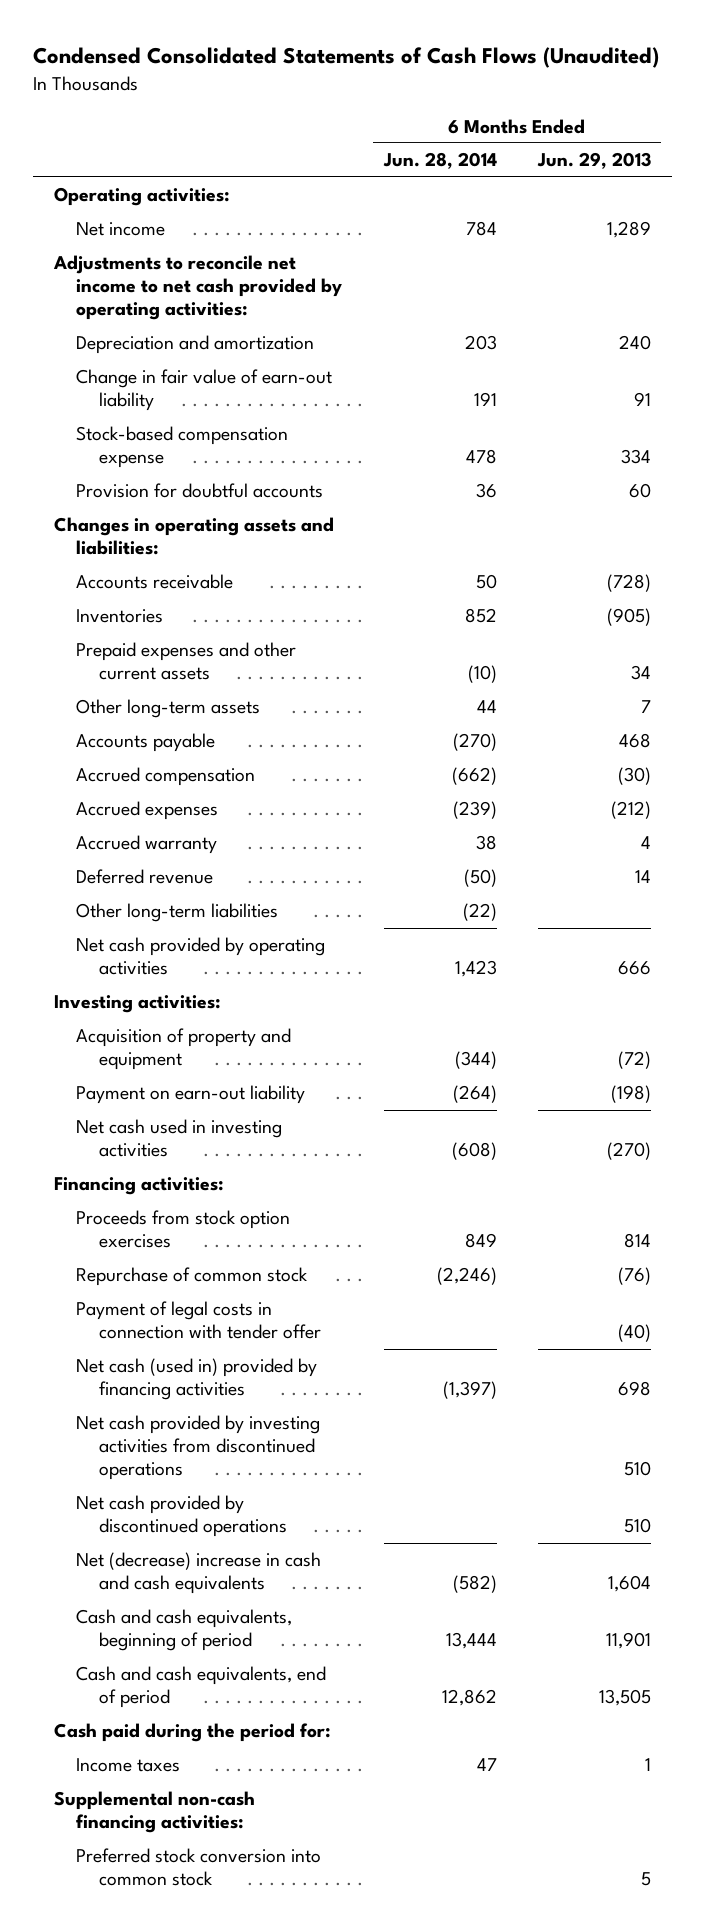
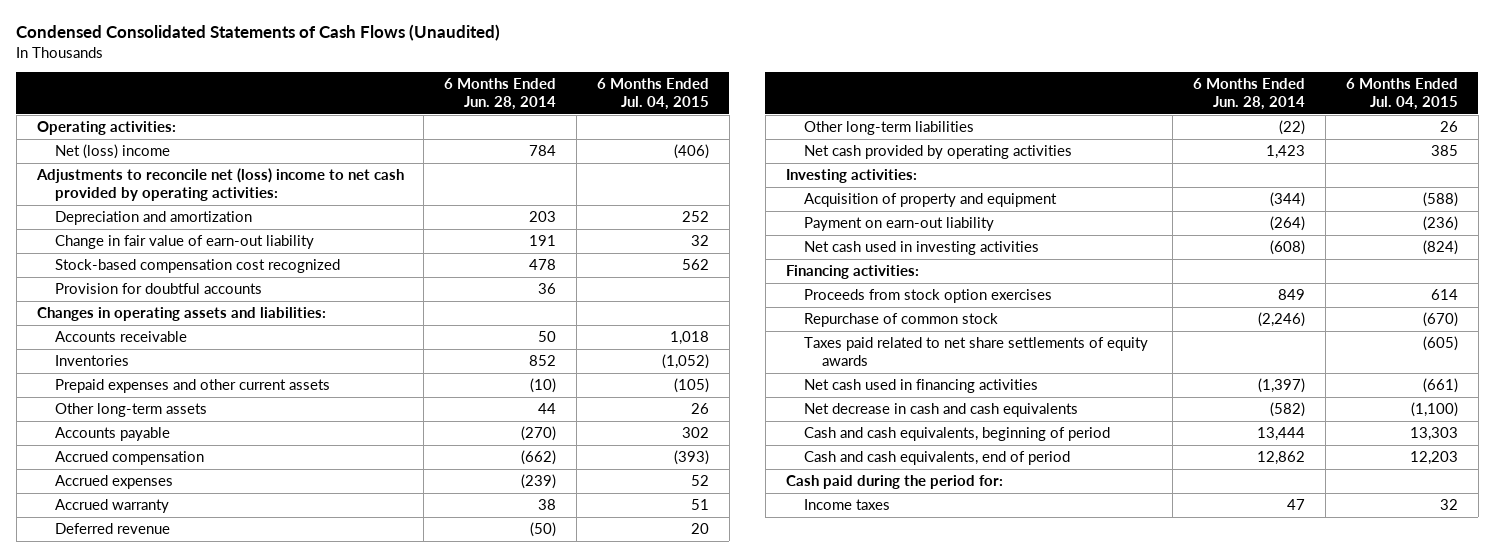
- | 6 Months Ended Jun. 28, 2014 | 6 Months Ended Jun. 29, 2013
+ | 6 Months Ended Jun. 28, 2014 | 6 Months Ended Jul. 04, 2015
- Net income | 784 | 1,289
- Adjustments to reconcile net income to net cash provided by operating activities:
+ Net (loss) income | 784 | (406)
+ Adjustments to reconcile net (loss) income to net cash provided by operating activities:
- Stock-based compensation expense | 478 | 334
+ Stock-based compensation cost recognized | 478 | 562
- Payment of legal costs in connection with tender offer | | (40)
- Net cash (used in) provided by financing activities | (1,397) | 698
- Net cash provided by investing activities from discontinued operations | | 510
- Net cash provided by discontinued operations | | 510
- Net (decrease) increase in cash and cash equivalents | (582) | 1,604
+ Taxes paid related to net share settlements of equity awards | | (605)
+ Net cash used in financing activities | (1,397) | (661)
+ Net decrease in cash and cash equivalents | (582) | (1,100)
- Supplemental non-cash financing activities:
- Preferred stock conversion into common stock | | 5

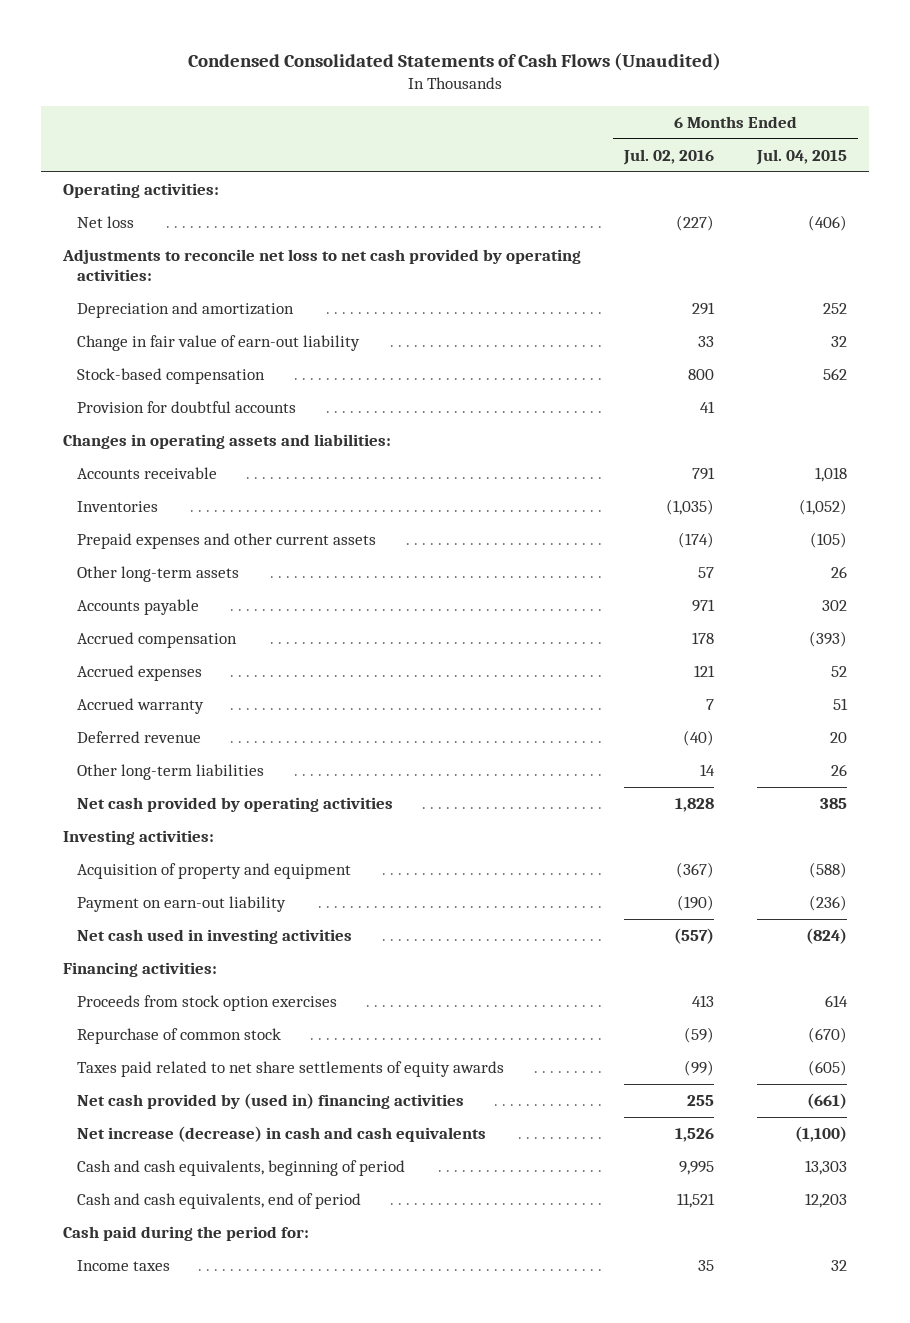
- | 6 Months Ended Jun. 28, 2014 | 6 Months Ended Jul. 04, 2015
+ | 6 Months Ended Jul. 02, 2016 | 6 Months Ended Jul. 04, 2015
- Net (loss) income | 784 | (406)
- Adjustments to reconcile net (loss) income to net cash provided by operating activities:
+ Net loss | (227) | (406)
+ Adjustments to reconcile net loss to net cash provided by operating activities:
- Stock-based compensation cost recognized | 478 | 562
+ Stock-based compensation | 800 | 562
- Net cash used in financing activities | (1,397) | (661)
- Net decrease in cash and cash equivalents | (582) | (1,100)
+ Net cash provided by (used in) financing activities | 255 | (661)
+ Net increase (decrease) in cash and cash equivalents | 1,526 | (1,100)

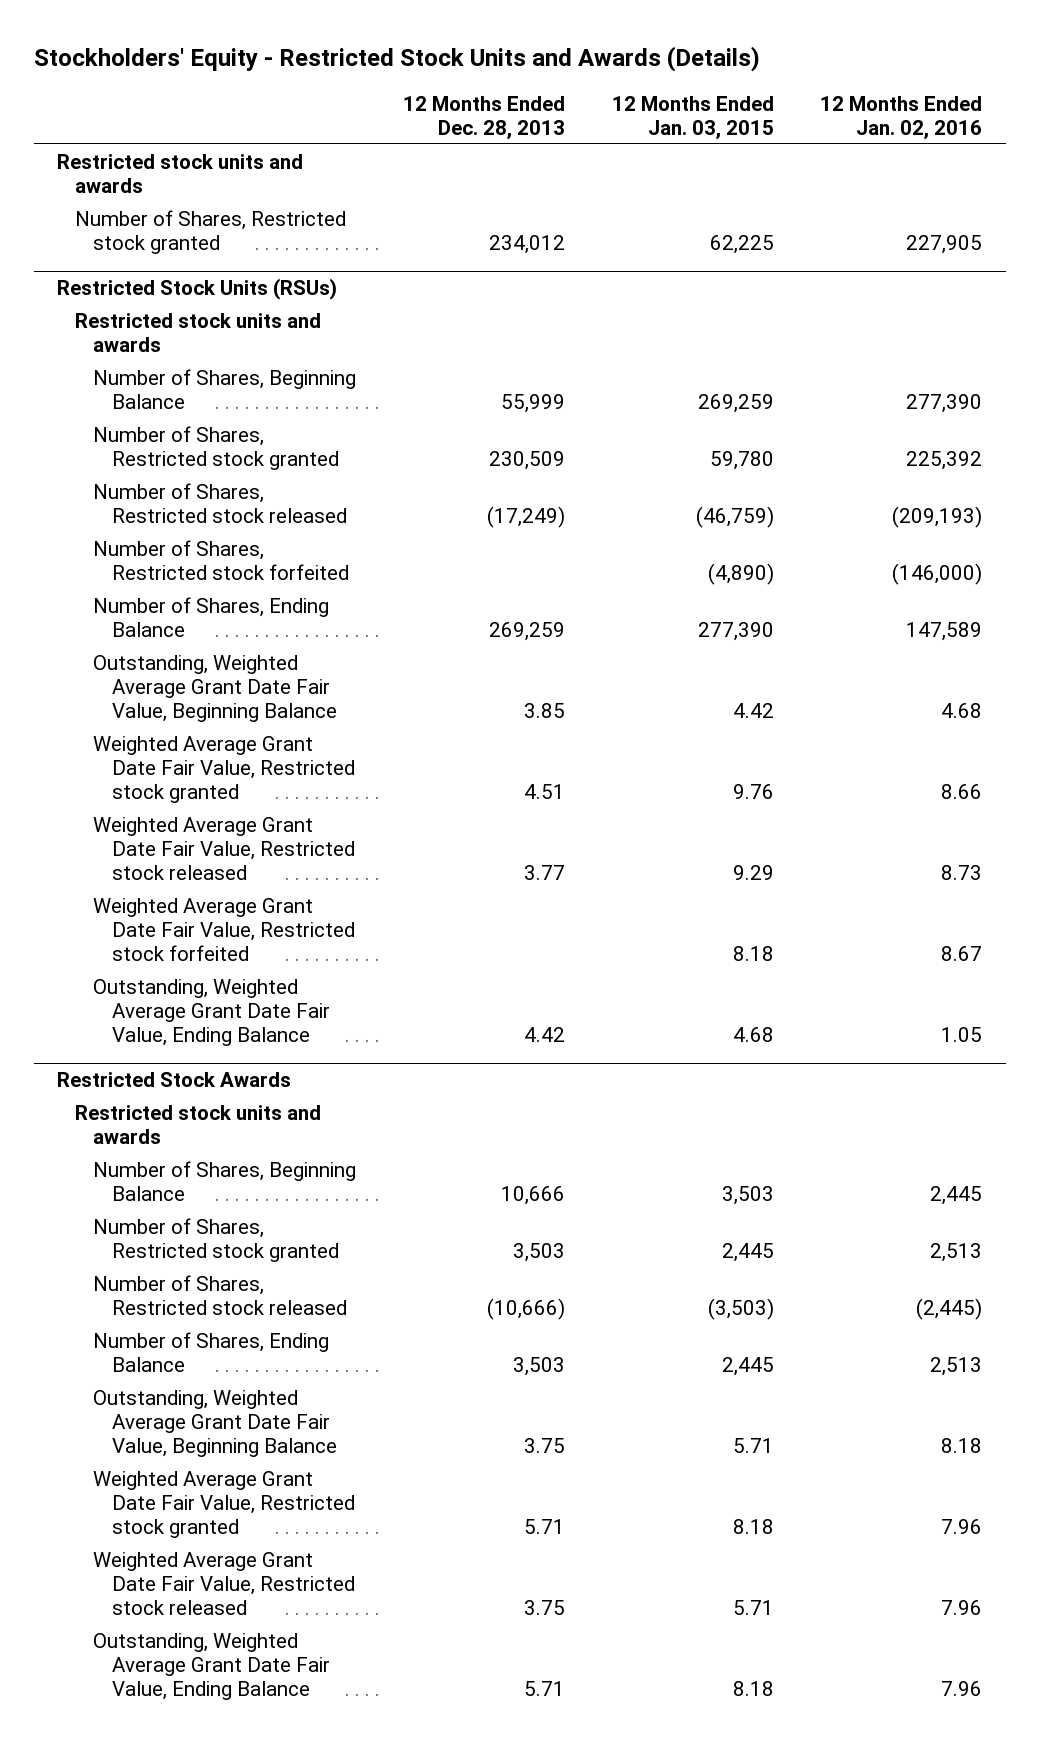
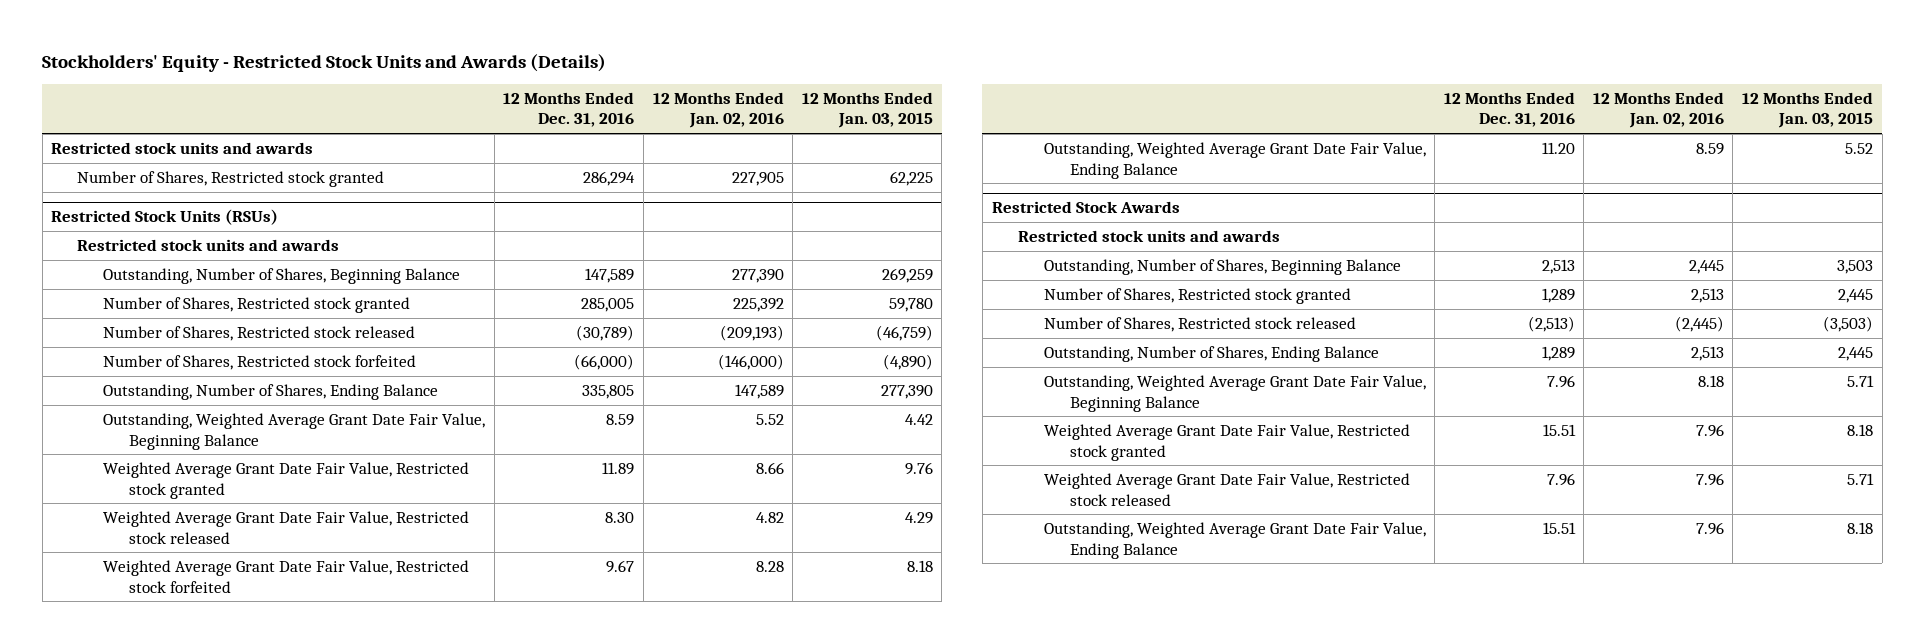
- | 12 Months Ended Dec. 28, 2013 | 12 Months Ended Jan. 03, 2015 | 12 Months Ended Jan. 02, 2016
+ | 12 Months Ended Dec. 31, 2016 | 12 Months Ended Jan. 02, 2016 | 12 Months Ended Jan. 03, 2015
@ Restricted Stock Units (RSUs)
- Number of Shares, Beginning Balance | 55,999 | 269,259 | 277,390
+ Outstanding, Number of Shares, Beginning Balance | 147,589 | 277,390 | 269,259
- Number of Shares, Ending Balance | 269,259 | 277,390 | 147,589
- Outstanding, Weighted Average Grant Date Fair Value, Beginning Balance | 3.85 | 4.42 | 4.68
+ Outstanding, Number of Shares, Ending Balance | 335,805 | 147,589 | 277,390
+ Outstanding, Weighted Average Grant Date Fair Value, Beginning Balance | 8.59 | 5.52 | 4.42
- Weighted Average Grant Date Fair Value, Restricted stock released | 3.77 | 9.29 | 8.73
- Weighted Average Grant Date Fair Value, Restricted stock forfeited | | 8.18 | 8.67
- Outstanding, Weighted Average Grant Date Fair Value, Ending Balance | 4.42 | 4.68 | 1.05
+ Weighted Average Grant Date Fair Value, Restricted stock released | 8.30 | 4.82 | 4.29
+ Weighted Average Grant Date Fair Value, Restricted stock forfeited | 9.67 | 8.28 | 8.18
+ Outstanding, Weighted Average Grant Date Fair Value, Ending Balance | 11.20 | 8.59 | 5.52
@ Restricted Stock Awards
- Number of Shares, Beginning Balance | 10,666 | 3,503 | 2,445
+ Outstanding, Number of Shares, Beginning Balance | 2,513 | 2,445 | 3,503
- Number of Shares, Ending Balance | 3,503 | 2,445 | 2,513
+ Outstanding, Number of Shares, Ending Balance | 1,289 | 2,513 | 2,445

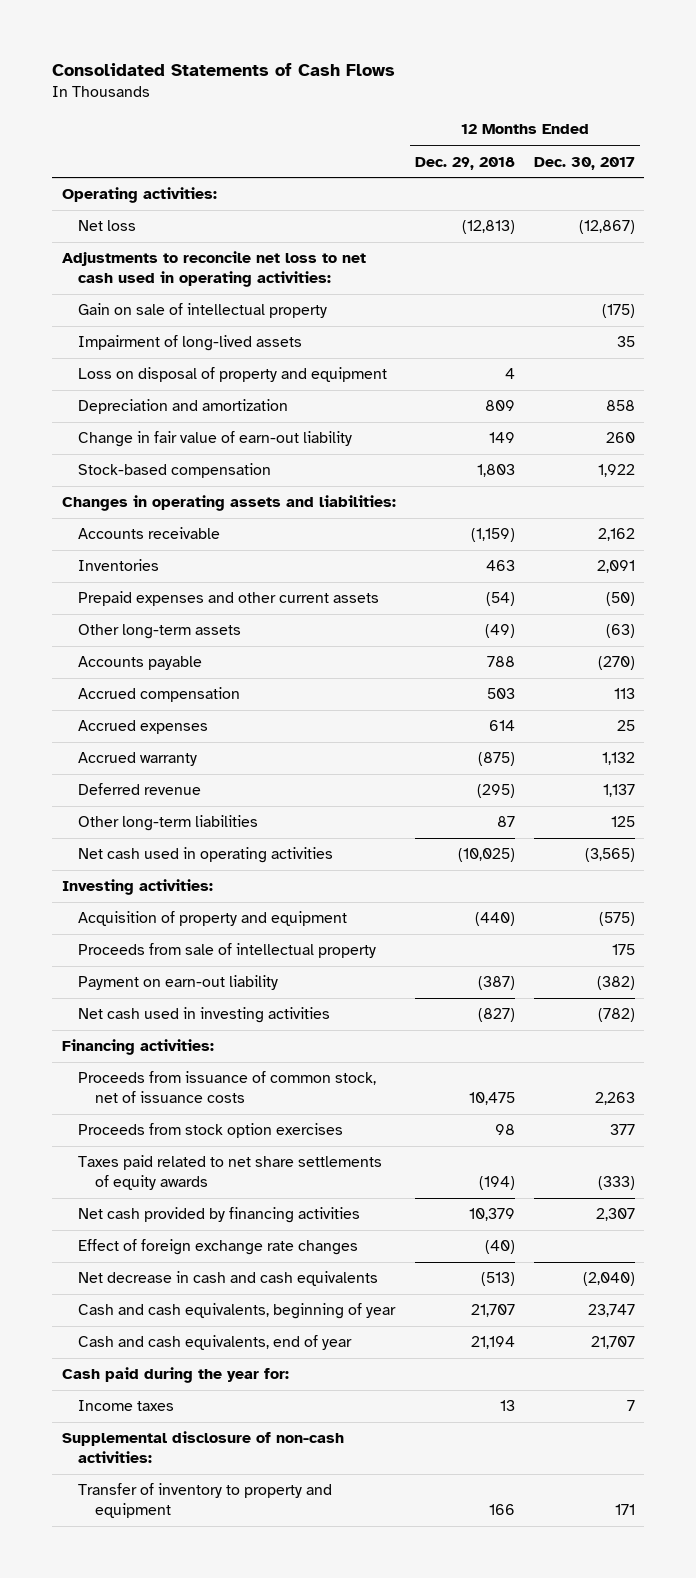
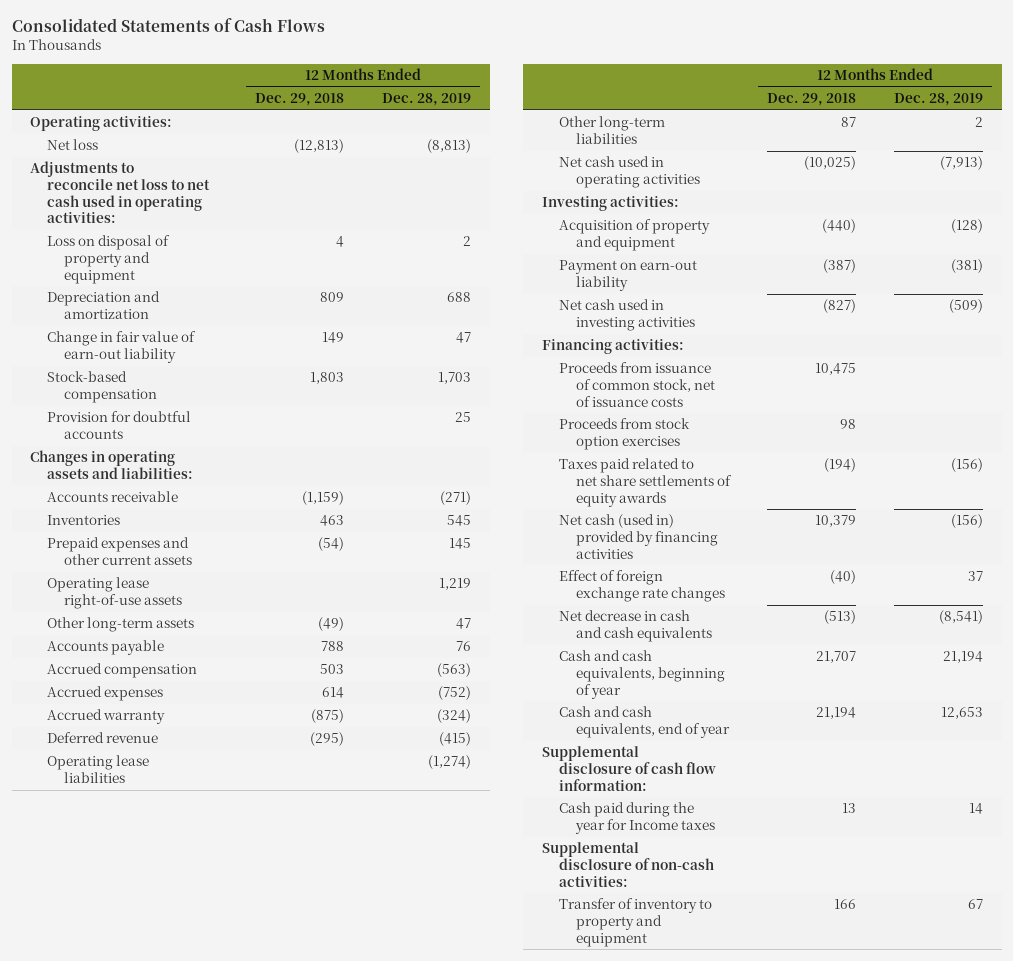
- | 12 Months Ended Dec. 29, 2018 | 12 Months Ended Dec. 30, 2017
+ | 12 Months Ended Dec. 29, 2018 | 12 Months Ended Dec. 28, 2019
- Gain on sale of intellectual property | | (175)
- Impairment of long-lived assets | | 35
+ Provision for doubtful accounts | | 25
+ Operating lease right-of-use assets | | 1,219
+ Operating lease liabilities | | (1,274)
- Proceeds from sale of intellectual property | | 175
- Net cash provided by financing activities | 10,379 | 2,307
+ Net cash (used in) provided by financing activities | 10,379 | (156)
- Cash paid during the year for:
- Income taxes | 13 | 7
+ Supplemental disclosure of cash flow information:
+ Cash paid during the year for Income taxes | 13 | 14

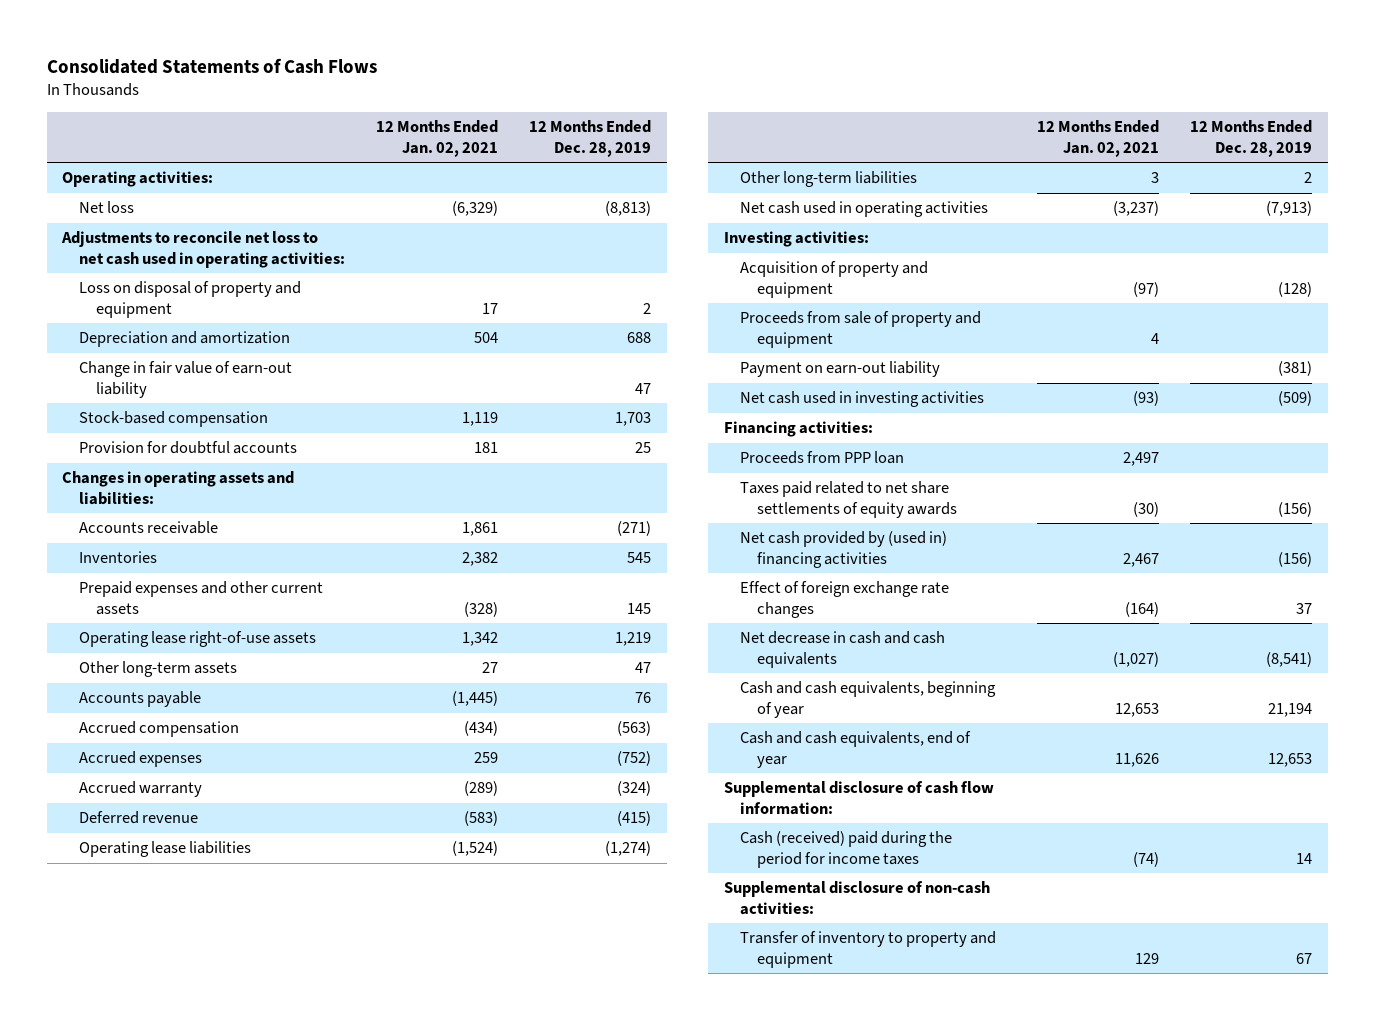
- | 12 Months Ended Dec. 29, 2018 | 12 Months Ended Dec. 28, 2019
+ | 12 Months Ended Jan. 02, 2021 | 12 Months Ended Dec. 28, 2019
+ Proceeds from sale of property and equipment | 4 |
- Proceeds from issuance of common stock, net of issuance costs | 10,475 |
- Proceeds from stock option exercises | 98 |
+ Proceeds from PPP loan | 2,497 |
- Net cash (used in) provided by financing activities | 10,379 | (156)
+ Net cash provided by (used in) financing activities | 2,467 | (156)
- Cash paid during the year for Income taxes | 13 | 14
+ Cash (received) paid during the period for income taxes | (74) | 14

